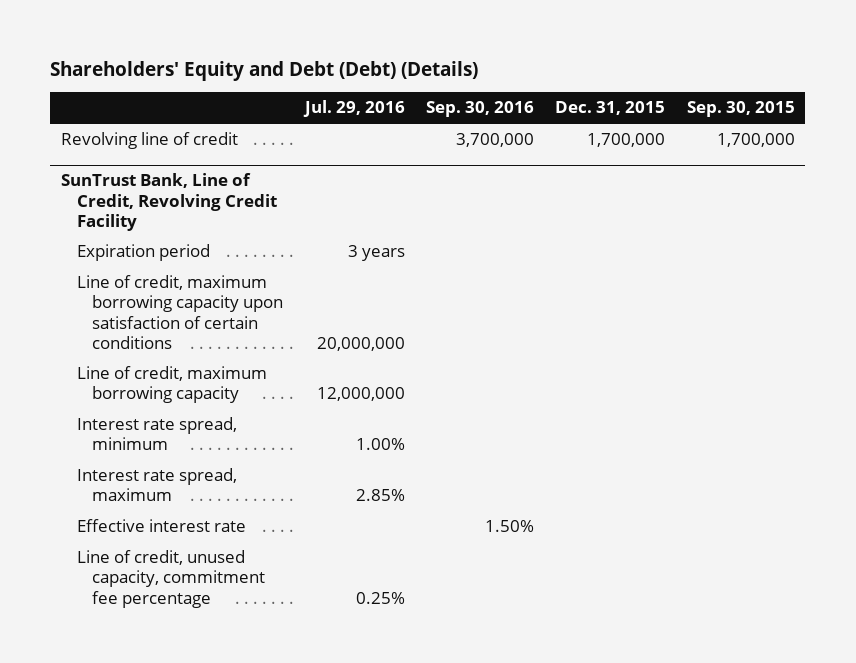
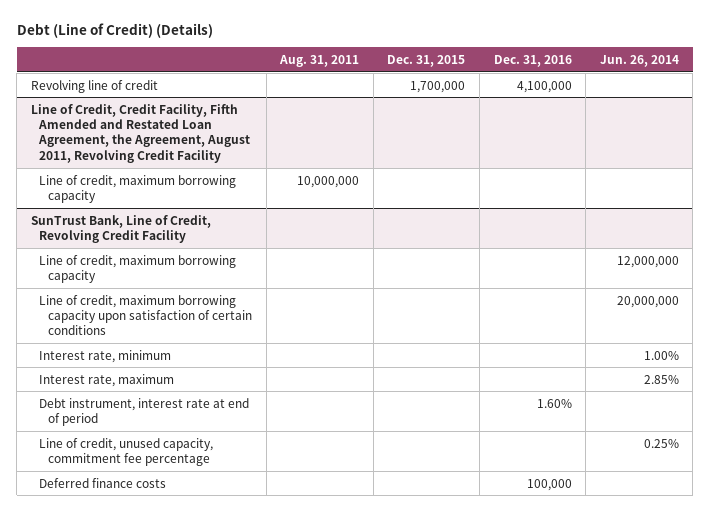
- Shareholders' Equity and Debt (Debt) (Details)
+ Debt (Line of Credit) (Details)
- | Jul. 29, 2016 | Sep. 30, 2016 | Dec. 31, 2015 | Sep. 30, 2015
+ | Aug. 31, 2011 | Dec. 31, 2015 | Dec. 31, 2016 | Jun. 26, 2014
+ Line of Credit, Credit Facility, Fifth Amended and Restated Loan Agreement, the Agreement, August 2011, Revolving Credit Facility
+ Line of credit, maximum borrowing capacity | 10,000,000 | | |
@ SunTrust Bank, Line of Credit, Revolving Credit Facility
- Expiration period | 3 years | | |
- Interest rate spread, minimum | 1.00% | | |
- Interest rate spread, maximum | 2.85% | | |
- Effective interest rate | | 1.50% | |
moved down: Line of credit, maximum borrowing capacity upon satisfaction of certain conditions | | | | 20,000,000
+ Interest rate, minimum | | | | 1.00%
+ Interest rate, maximum | | | | 2.85%
+ Debt instrument, interest rate at end of period | | | 1.60% |
+ Deferred finance costs | | | 100,000 |

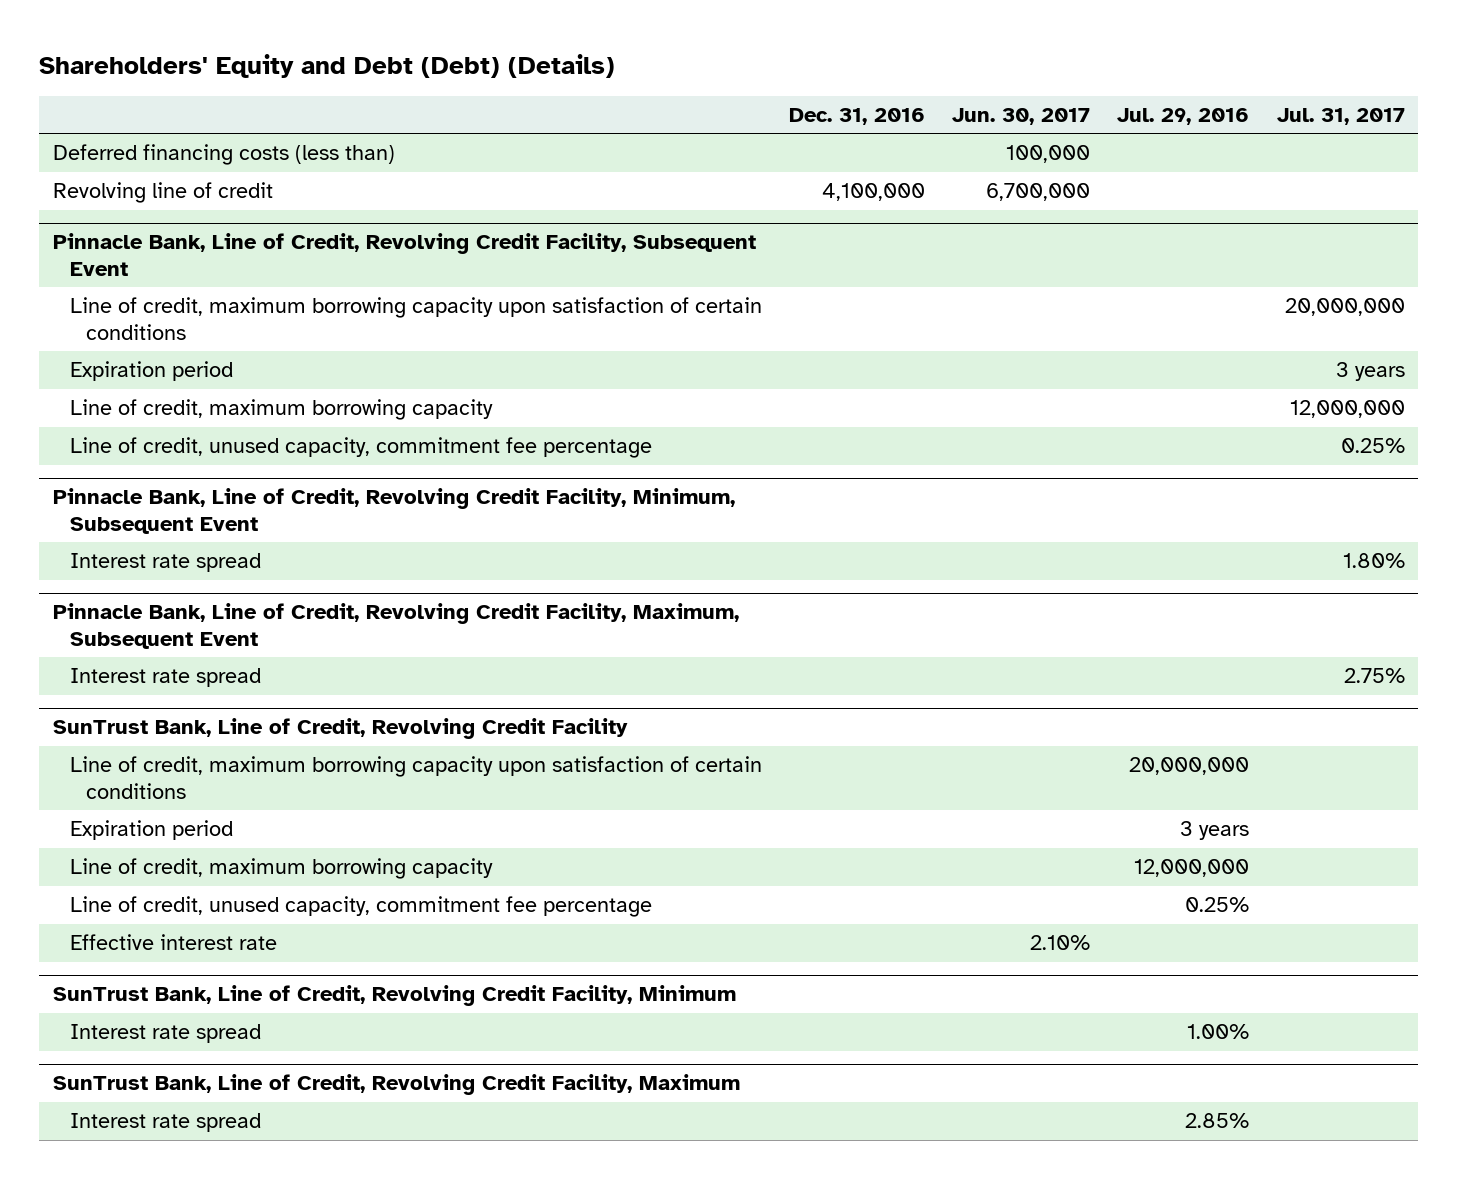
- Debt (Line of Credit) (Details)
+ Shareholders' Equity and Debt (Debt) (Details)
- | Aug. 31, 2011 | Dec. 31, 2015 | Dec. 31, 2016 | Jun. 26, 2014
+ | Dec. 31, 2016 | Jun. 30, 2017 | Jul. 29, 2016 | Jul. 31, 2017
+ Deferred financing costs (less than) | | 100,000 | |
- Line of Credit, Credit Facility, Fifth Amended and Restated Loan Agreement, the Agreement, August 2011, Revolving Credit Facility
- Line of credit, maximum borrowing capacity | 10,000,000 | | |
+ Pinnacle Bank, Line of Credit, Revolving Credit Facility, Subsequent Event
+ Line of credit, maximum borrowing capacity upon satisfaction of certain conditions | | | | 20,000,000
+ Expiration period | | | | 3 years
+ Line of credit, maximum borrowing capacity | | | | 12,000,000
+ Line of credit, unused capacity, commitment fee percentage | | | | 0.25%
+ Pinnacle Bank, Line of Credit, Revolving Credit Facility, Minimum, Subsequent Event
+ Interest rate spread | | | | 1.80%
+ Pinnacle Bank, Line of Credit, Revolving Credit Facility, Maximum, Subsequent Event
+ Interest rate spread | | | | 2.75%
@ SunTrust Bank, Line of Credit, Revolving Credit Facility
- Interest rate, minimum | | | | 1.00%
- Interest rate, maximum | | | | 2.85%
- Debt instrument, interest rate at end of period | | | 1.60% |
+ Expiration period | | | 3 years |
moved down: Line of credit, maximum borrowing capacity | | | 12,000,000 |
- Deferred finance costs | | | 100,000 |
+ Effective interest rate | | 2.10% | |
+ SunTrust Bank, Line of Credit, Revolving Credit Facility, Minimum
+ Interest rate spread | | | 1.00% |
+ SunTrust Bank, Line of Credit, Revolving Credit Facility, Maximum
+ Interest rate spread | | | 2.85% |

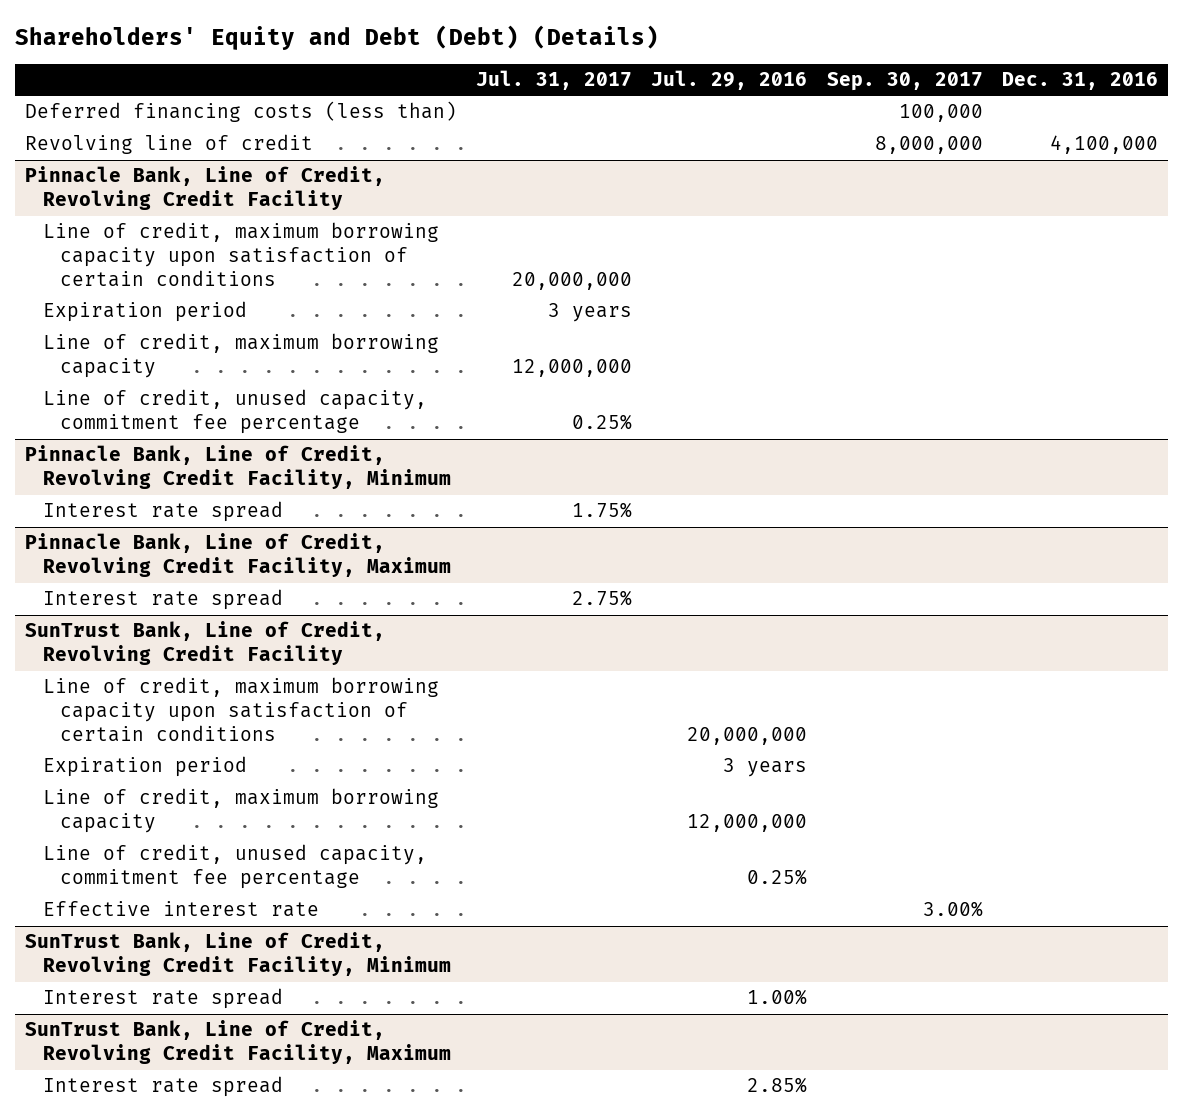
- | Dec. 31, 2016 | Jun. 30, 2017 | Jul. 29, 2016 | Jul. 31, 2017
+ | Jul. 31, 2017 | Jul. 29, 2016 | Sep. 30, 2017 | Dec. 31, 2016
- Pinnacle Bank, Line of Credit, Revolving Credit Facility, Subsequent Event
+ Pinnacle Bank, Line of Credit, Revolving Credit Facility
- Pinnacle Bank, Line of Credit, Revolving Credit Facility, Minimum, Subsequent Event
- Interest rate spread | | | | 1.80%
- Pinnacle Bank, Line of Credit, Revolving Credit Facility, Maximum, Subsequent Event
+ Pinnacle Bank, Line of Credit, Revolving Credit Facility, Minimum
+ Interest rate spread | 1.75% | | |
+ Pinnacle Bank, Line of Credit, Revolving Credit Facility, Maximum

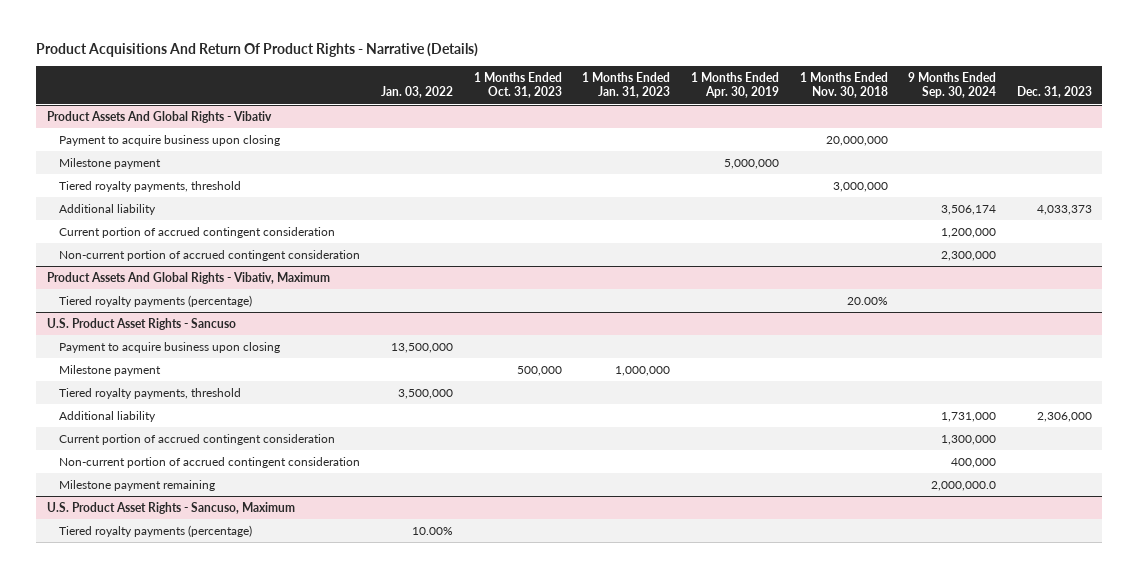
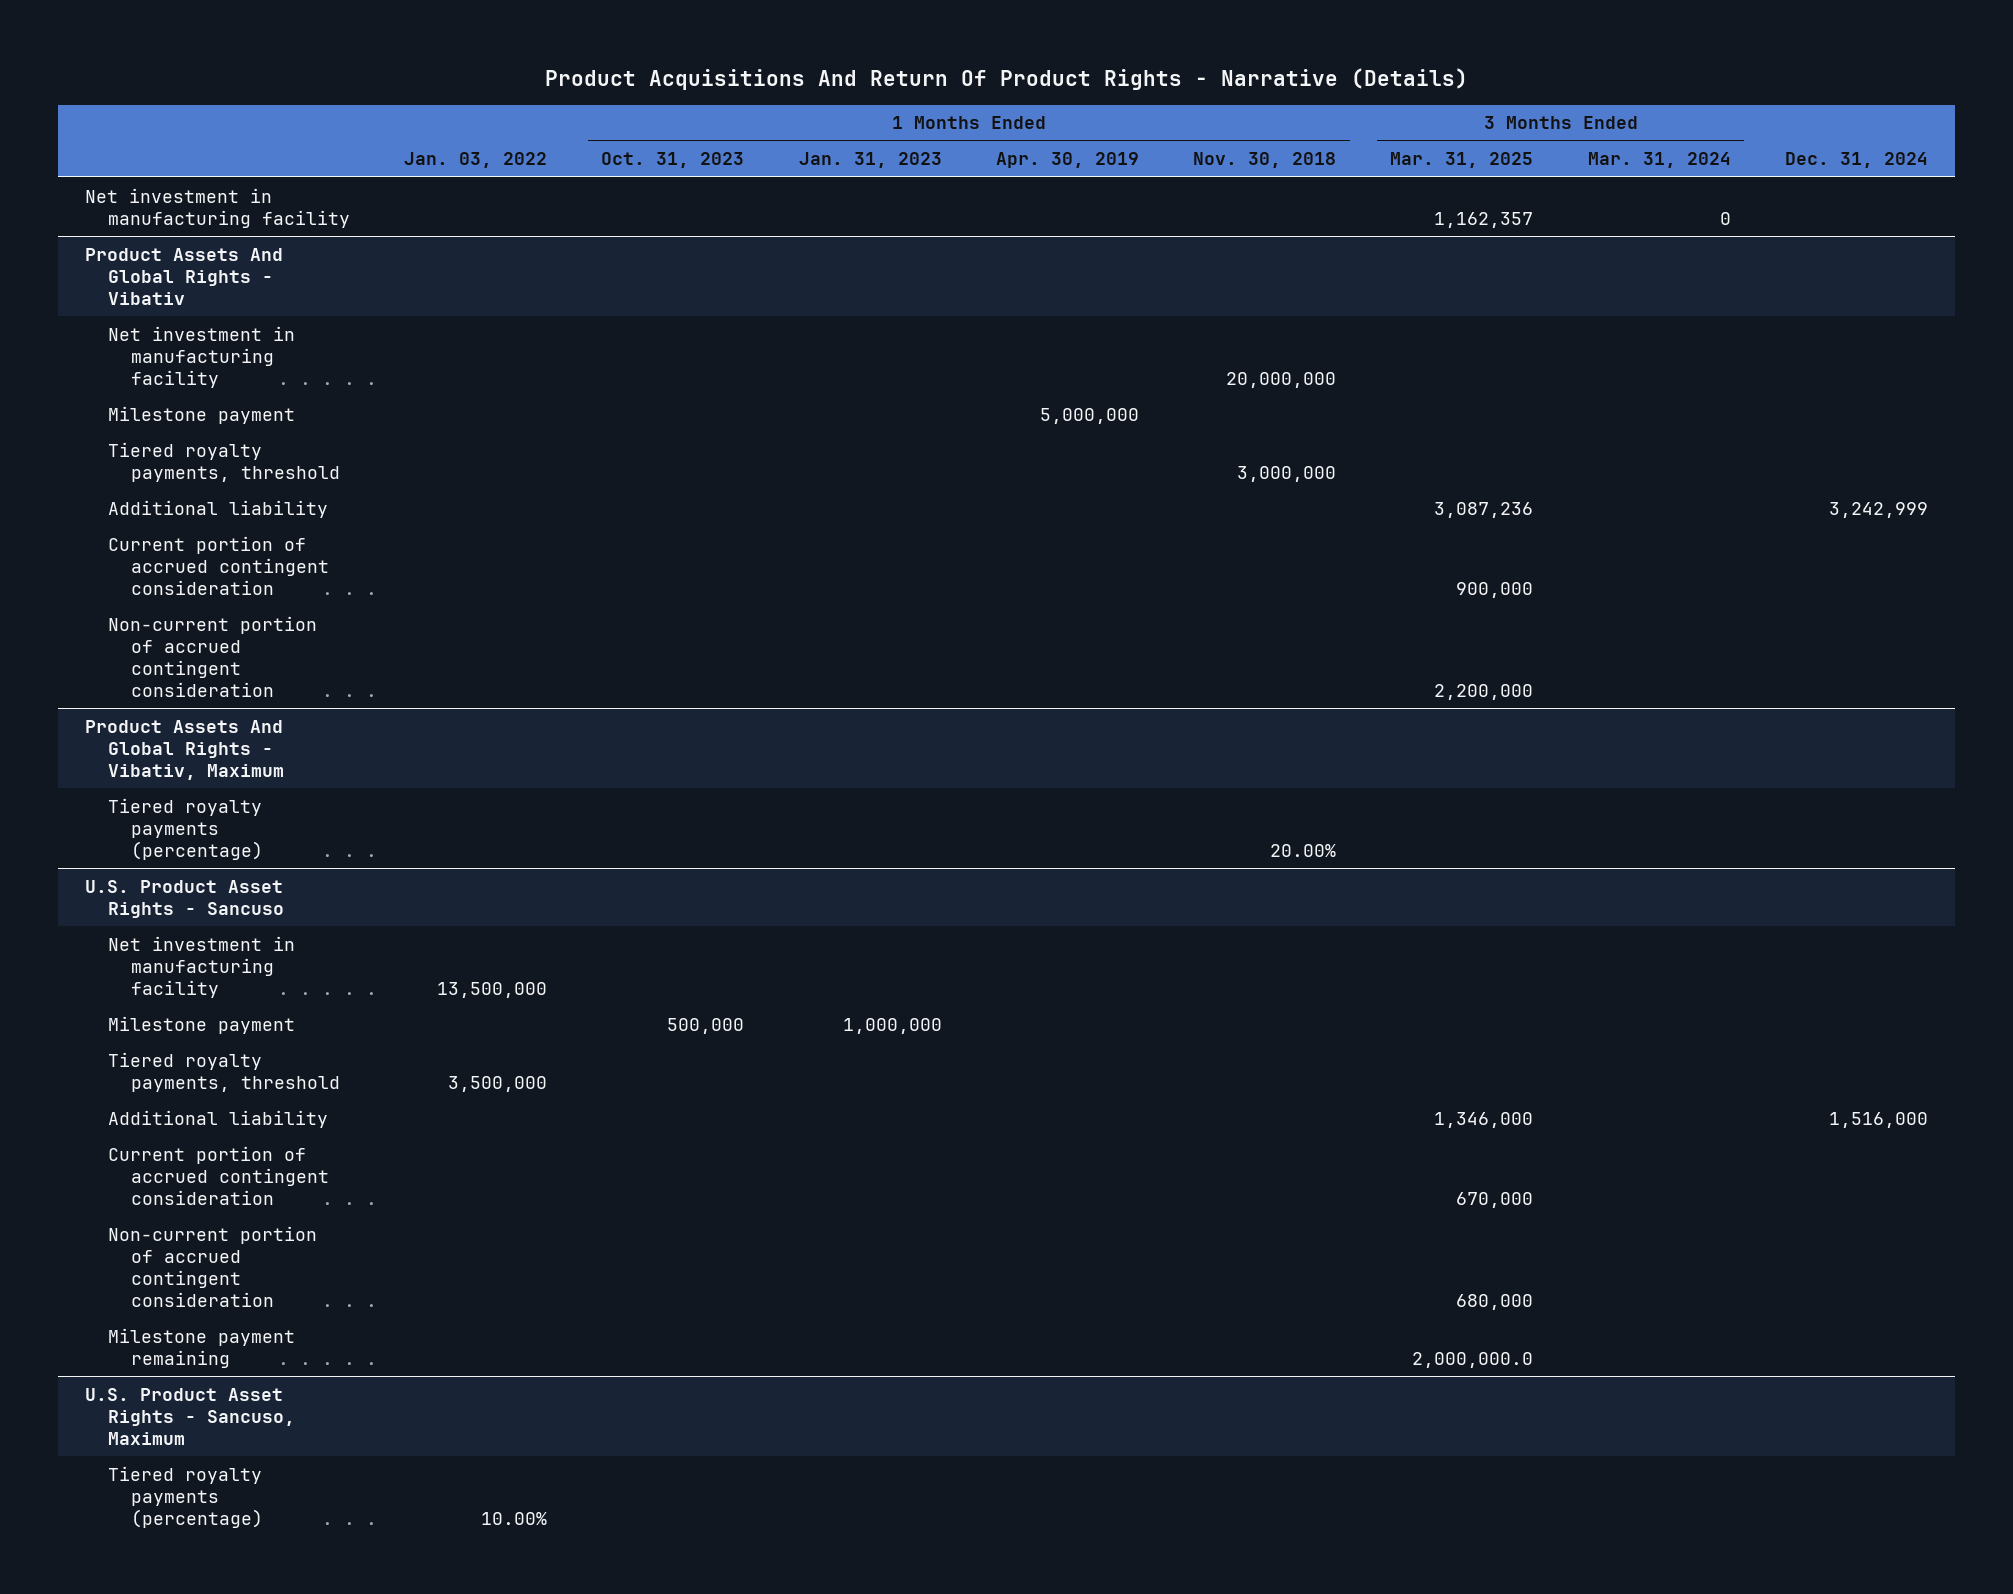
- | Jan. 03, 2022 | 1 Months Ended Oct. 31, 2023 | 1 Months Ended Jan. 31, 2023 | 1 Months Ended Apr. 30, 2019 | 1 Months Ended Nov. 30, 2018 | 9 Months Ended Sep. 30, 2024 | Dec. 31, 2023
+ | Jan. 03, 2022 | 1 Months Ended Oct. 31, 2023 | 1 Months Ended Jan. 31, 2023 | 1 Months Ended Apr. 30, 2019 | 1 Months Ended Nov. 30, 2018 | 3 Months Ended Mar. 31, 2025 | 3 Months Ended Mar. 31, 2024 | Dec. 31, 2024
+ Net investment in manufacturing facility | | | | | | 1,162,357 | 0 |
@ Product Assets And Global Rights - Vibativ
- Payment to acquire business upon closing | | | | | 20,000,000 | |
+ Net investment in manufacturing facility | | | | | 20,000,000 | | |
@ U.S. Product Asset Rights - Sancuso
- Payment to acquire business upon closing | 13,500,000 | | | | | |
+ Net investment in manufacturing facility | 13,500,000 | | | | | | |

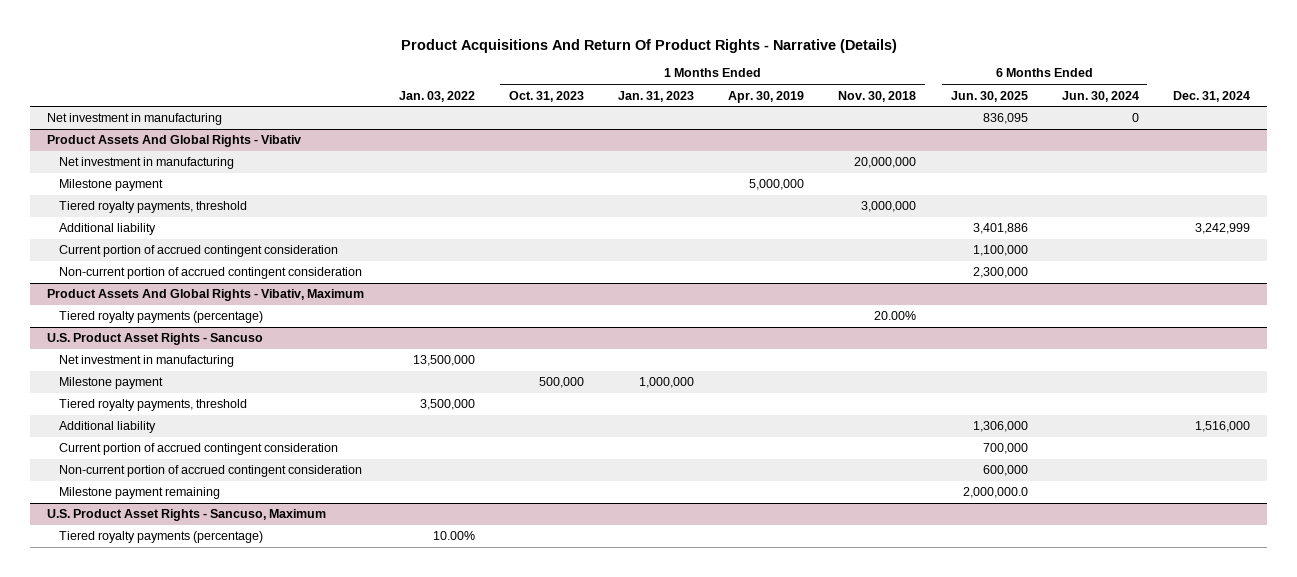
- | Jan. 03, 2022 | 1 Months Ended Oct. 31, 2023 | 1 Months Ended Jan. 31, 2023 | 1 Months Ended Apr. 30, 2019 | 1 Months Ended Nov. 30, 2018 | 3 Months Ended Mar. 31, 2025 | 3 Months Ended Mar. 31, 2024 | Dec. 31, 2024
+ | Jan. 03, 2022 | 1 Months Ended Oct. 31, 2023 | 1 Months Ended Jan. 31, 2023 | 1 Months Ended Apr. 30, 2019 | 1 Months Ended Nov. 30, 2018 | 6 Months Ended Jun. 30, 2025 | 6 Months Ended Jun. 30, 2024 | Dec. 31, 2024
- Net investment in manufacturing facility | | | | | | 1,162,357 | 0 |
+ Net investment in manufacturing | | | | | | 836,095 | 0 |
@ Product Assets And Global Rights - Vibativ
- Net investment in manufacturing facility | | | | | 20,000,000 | | |
+ Net investment in manufacturing | | | | | 20,000,000 | | |
@ U.S. Product Asset Rights - Sancuso
- Net investment in manufacturing facility | 13,500,000 | | | | | | |
+ Net investment in manufacturing | 13,500,000 | | | | | | |

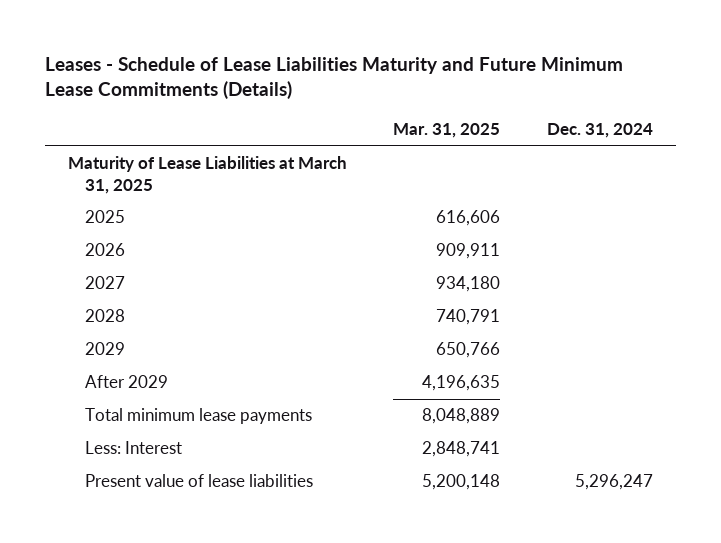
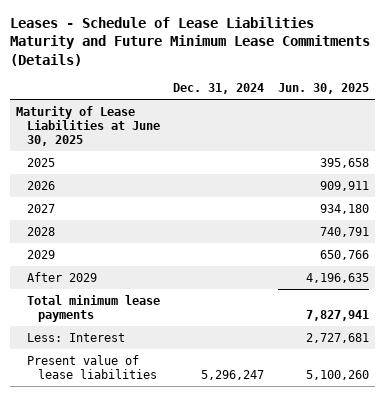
- | Mar. 31, 2025 | Dec. 31, 2024
+ | Dec. 31, 2024 | Jun. 30, 2025
- Maturity of Lease Liabilities at March 31, 2025
+ Maturity of Lease Liabilities at June 30, 2025

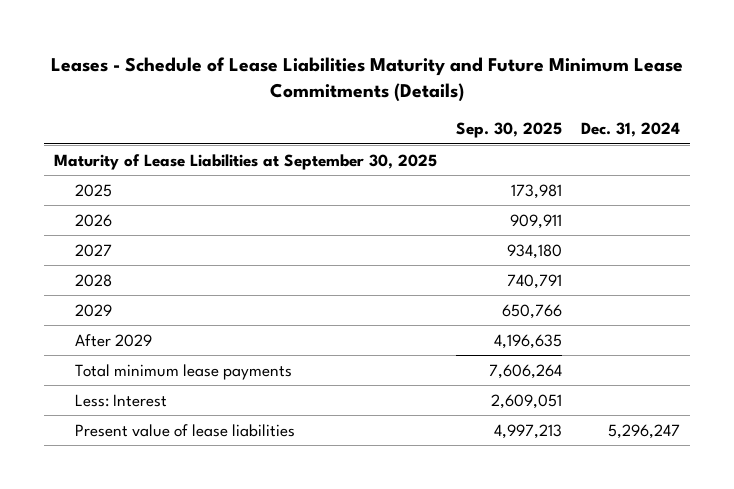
- | Dec. 31, 2024 | Jun. 30, 2025
+ | Sep. 30, 2025 | Dec. 31, 2024
- Maturity of Lease Liabilities at June 30, 2025
+ Maturity of Lease Liabilities at September 30, 2025

